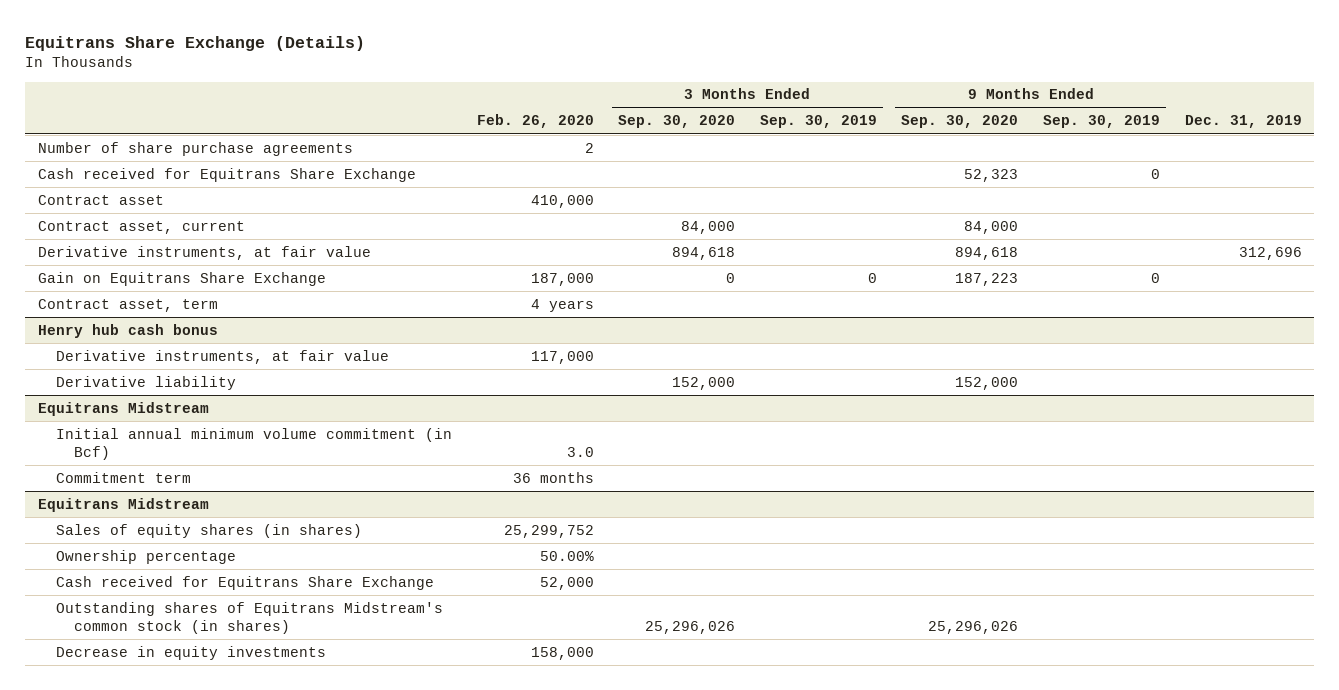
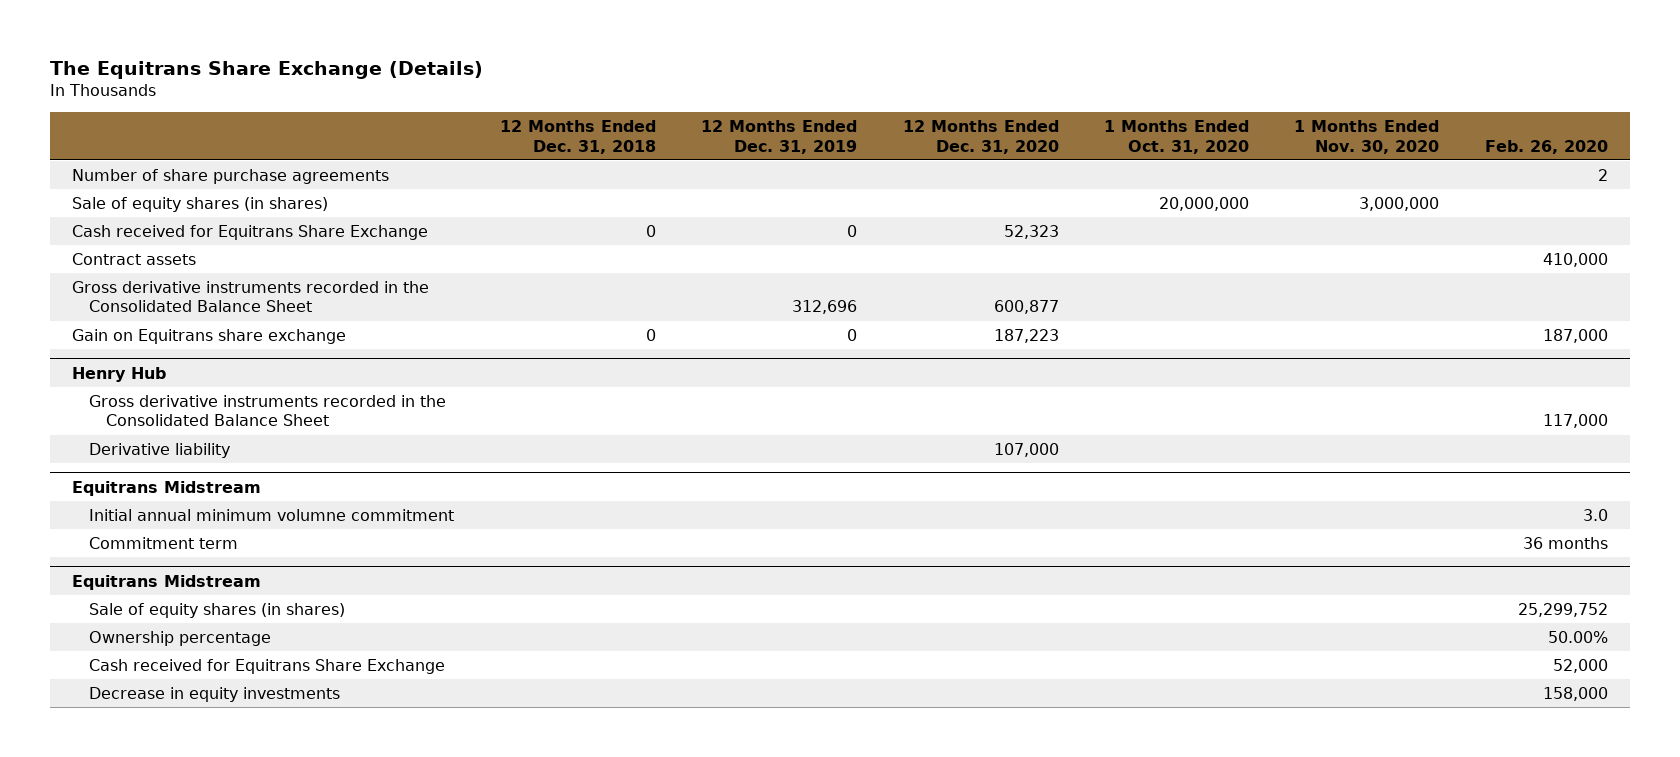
- Equitrans Share Exchange (Details)
+ The Equitrans Share Exchange (Details)
- | Feb. 26, 2020 | 3 Months Ended Sep. 30, 2020 | 3 Months Ended Sep. 30, 2019 | 9 Months Ended Sep. 30, 2020 | 9 Months Ended Sep. 30, 2019 | Dec. 31, 2019
+ | 12 Months Ended Dec. 31, 2018 | 12 Months Ended Dec. 31, 2019 | 12 Months Ended Dec. 31, 2020 | 1 Months Ended Oct. 31, 2020 | 1 Months Ended Nov. 30, 2020 | Feb. 26, 2020
+ Sale of equity shares (in shares) | | | | 20,000,000 | 3,000,000 |
- Contract asset | 410,000 | | | | |
- Contract asset, current | | 84,000 | | 84,000 | |
- Derivative instruments, at fair value | | 894,618 | | 894,618 | | 312,696
- Gain on Equitrans Share Exchange | 187,000 | 0 | 0 | 187,223 | 0 |
- Contract asset, term | 4 years | | | | |
- Henry hub cash bonus
- Derivative instruments, at fair value | 117,000 | | | | |
+ Contract assets | | | | | | 410,000
+ Gross derivative instruments recorded in the Consolidated Balance Sheet | | 312,696 | 600,877 | | |
+ Gain on Equitrans share exchange | 0 | 0 | 187,223 | | | 187,000
+ Henry Hub
+ Gross derivative instruments recorded in the Consolidated Balance Sheet | | | | | | 117,000
@ Equitrans Midstream
- Initial annual minimum volume commitment (in Bcf) | 3.0 | | | | |
+ Initial annual minimum volumne commitment | | | | | | 3.0
- Sales of equity shares (in shares) | 25,299,752 | | | | |
+ Sale of equity shares (in shares) | | | | | | 25,299,752
- Outstanding shares of Equitrans Midstream's common stock (in shares) | | 25,296,026 | | 25,296,026 | |

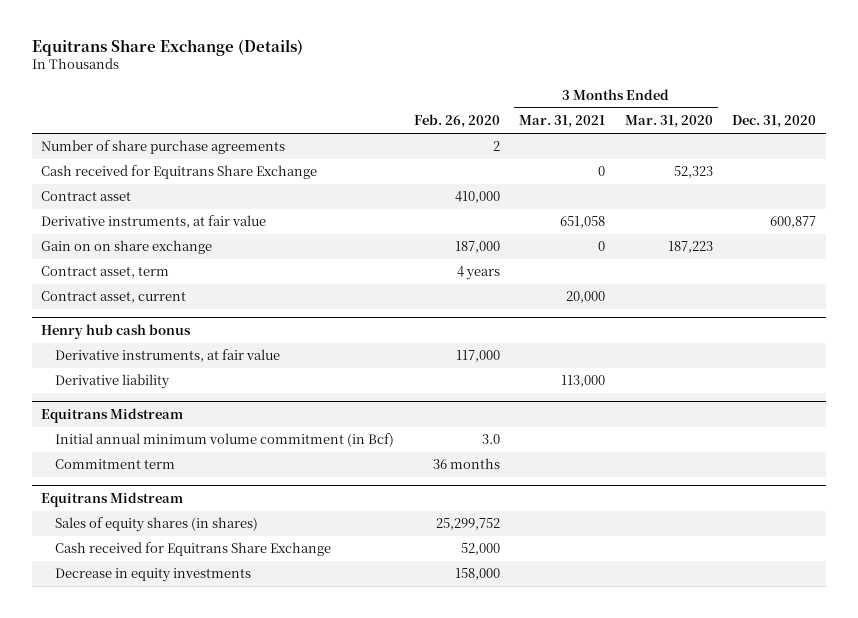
- The Equitrans Share Exchange (Details)
+ Equitrans Share Exchange (Details)
- | 12 Months Ended Dec. 31, 2018 | 12 Months Ended Dec. 31, 2019 | 12 Months Ended Dec. 31, 2020 | 1 Months Ended Oct. 31, 2020 | 1 Months Ended Nov. 30, 2020 | Feb. 26, 2020
+ | Feb. 26, 2020 | 3 Months Ended Mar. 31, 2021 | 3 Months Ended Mar. 31, 2020 | Dec. 31, 2020
- Sale of equity shares (in shares) | | | | 20,000,000 | 3,000,000 |
- Contract assets | | | | | | 410,000
- Gross derivative instruments recorded in the Consolidated Balance Sheet | | 312,696 | 600,877 | | |
- Gain on Equitrans share exchange | 0 | 0 | 187,223 | | | 187,000
- Henry Hub
- Gross derivative instruments recorded in the Consolidated Balance Sheet | | | | | | 117,000
+ Contract asset | 410,000 | | |
+ Derivative instruments, at fair value | | 651,058 | | 600,877
+ Gain on on share exchange | 187,000 | 0 | 187,223 |
+ Contract asset, term | 4 years | | |
+ Contract asset, current | | 20,000 | |
+ Henry hub cash bonus
+ Derivative instruments, at fair value | 117,000 | | |
@ Equitrans Midstream
- Initial annual minimum volumne commitment | | | | | | 3.0
+ Initial annual minimum volume commitment (in Bcf) | 3.0 | | |
- Sale of equity shares (in shares) | | | | | | 25,299,752
- Ownership percentage | | | | | | 50.00%
+ Sales of equity shares (in shares) | 25,299,752 | | |

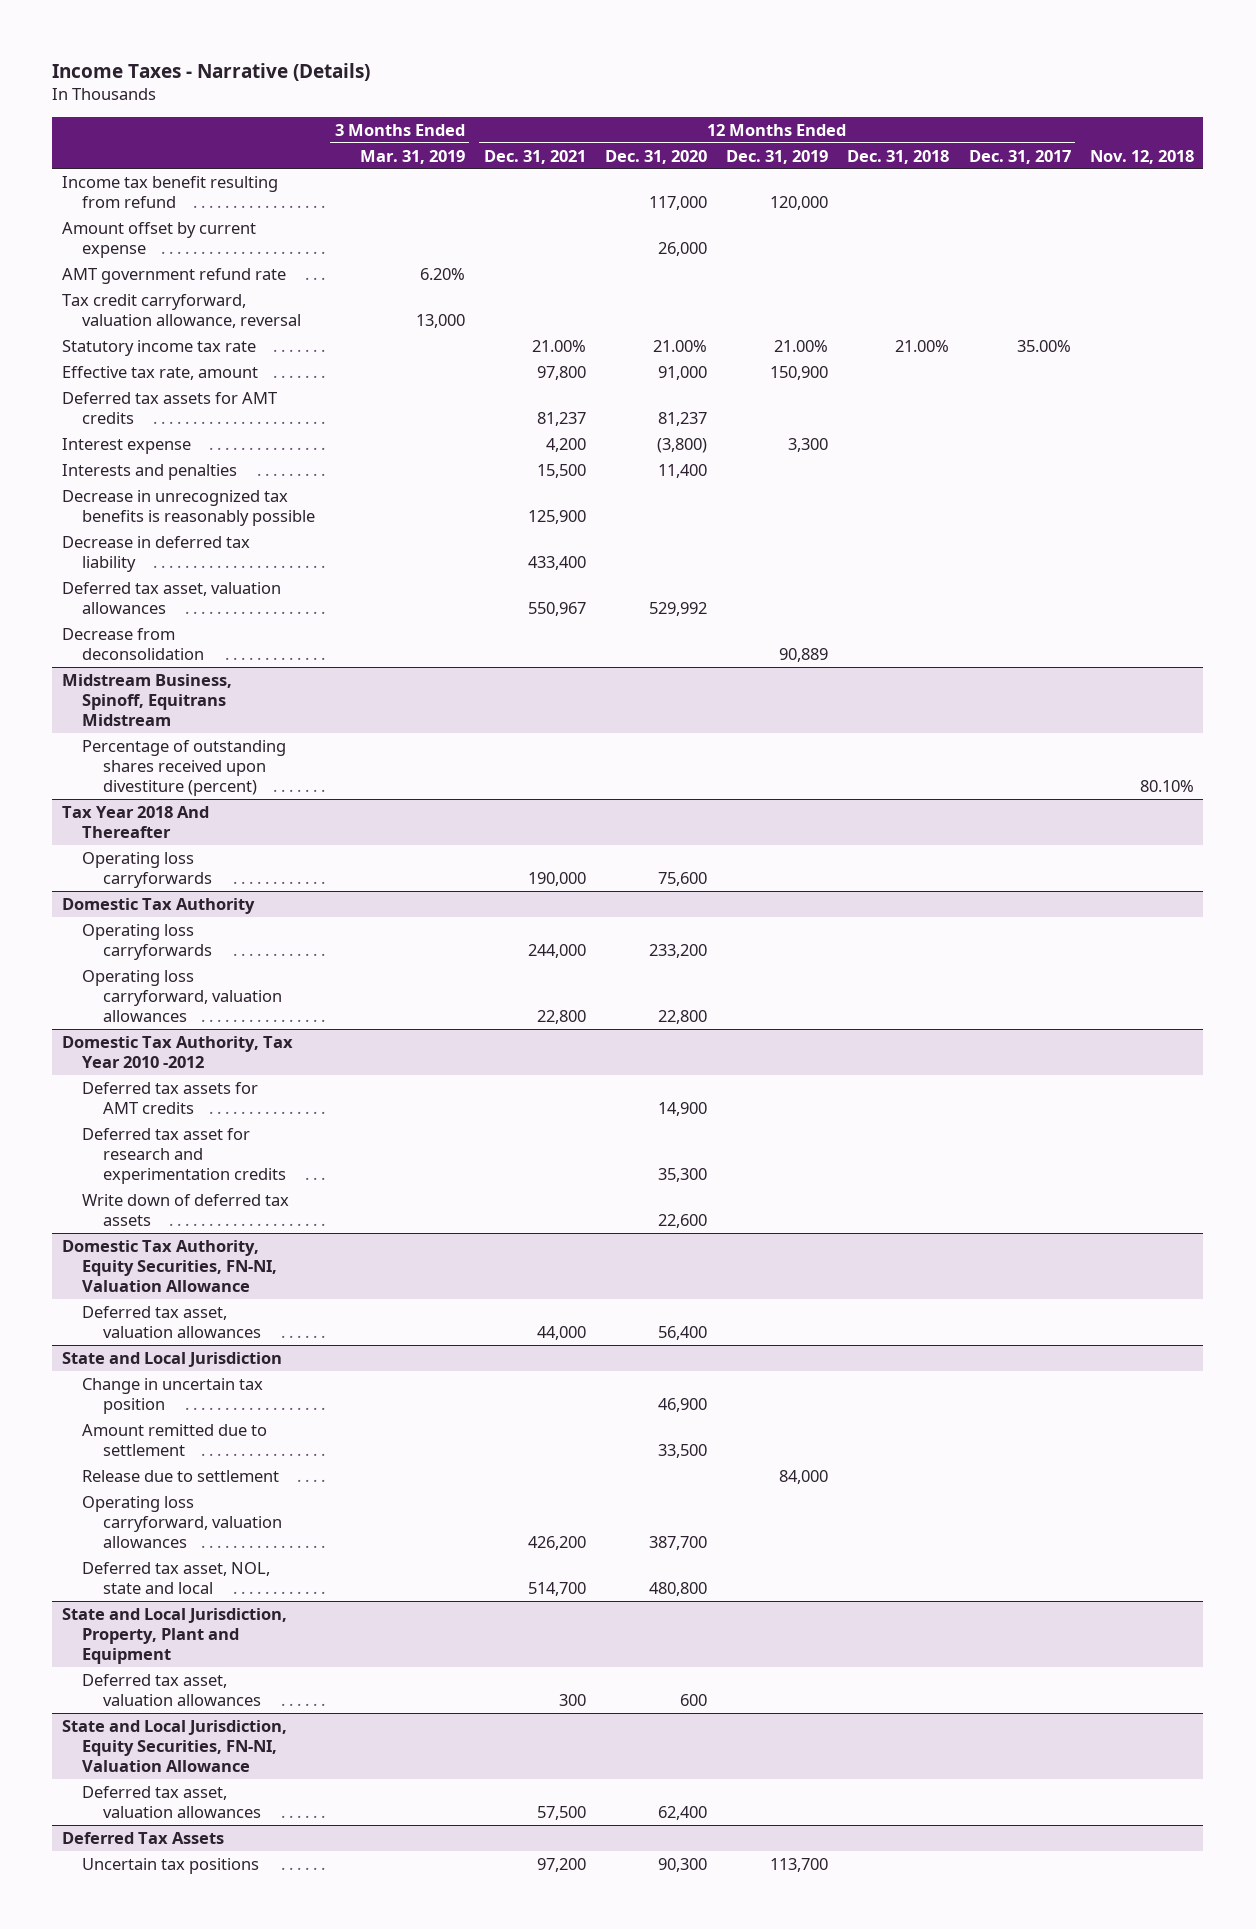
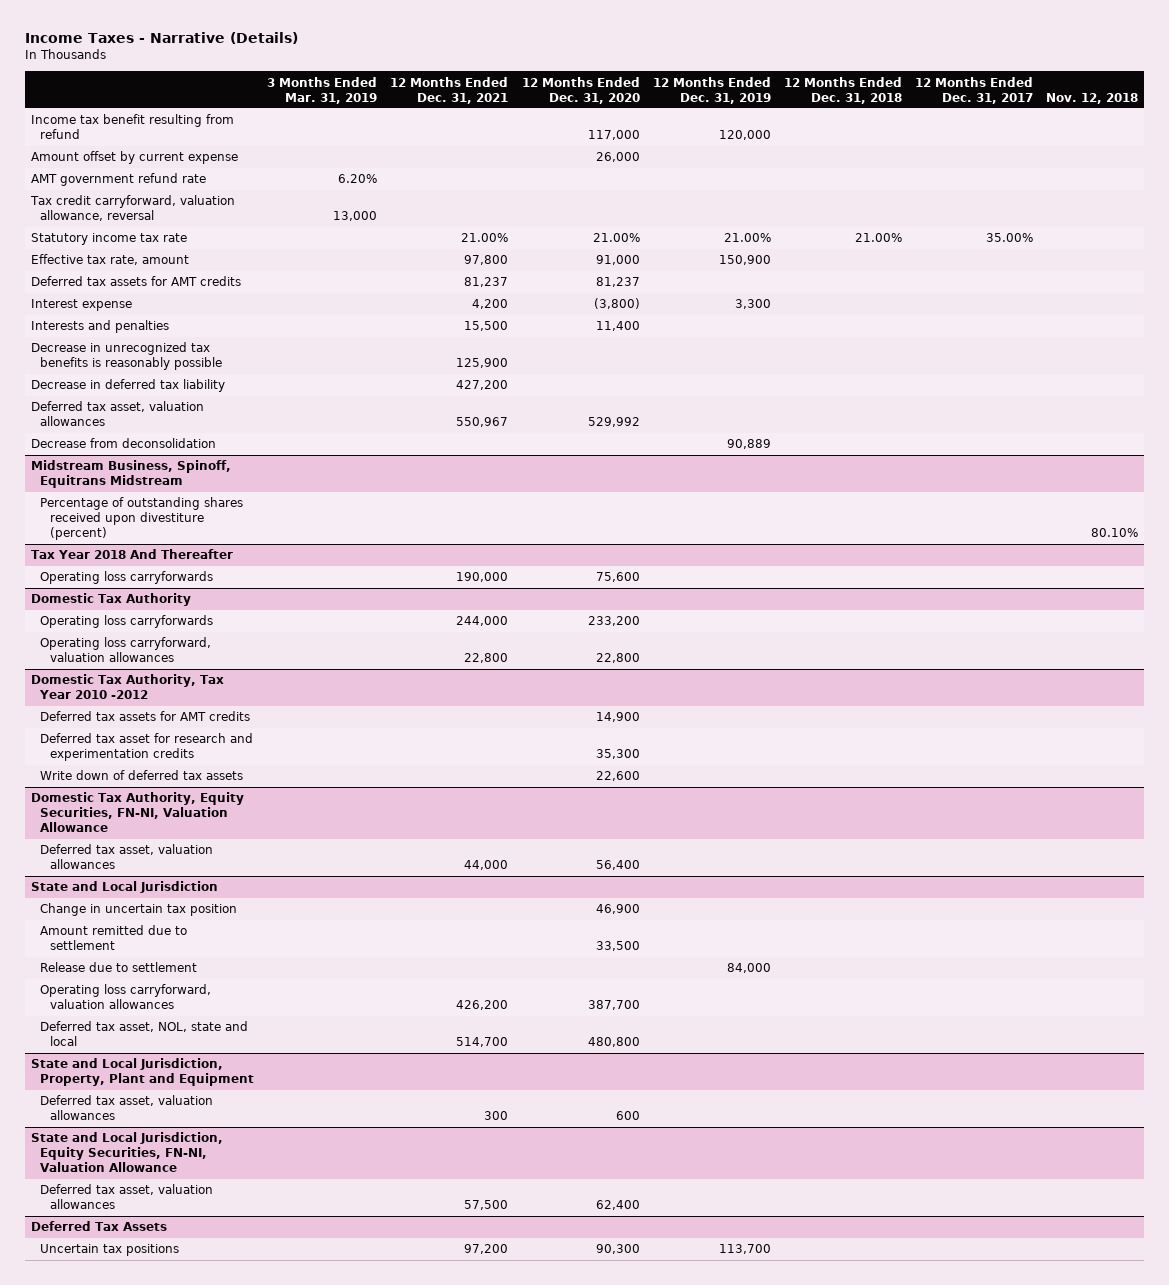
- Decrease in deferred tax liability | | 433,400 | | | | |
+ Decrease in deferred tax liability | | 427,200 | | | | |

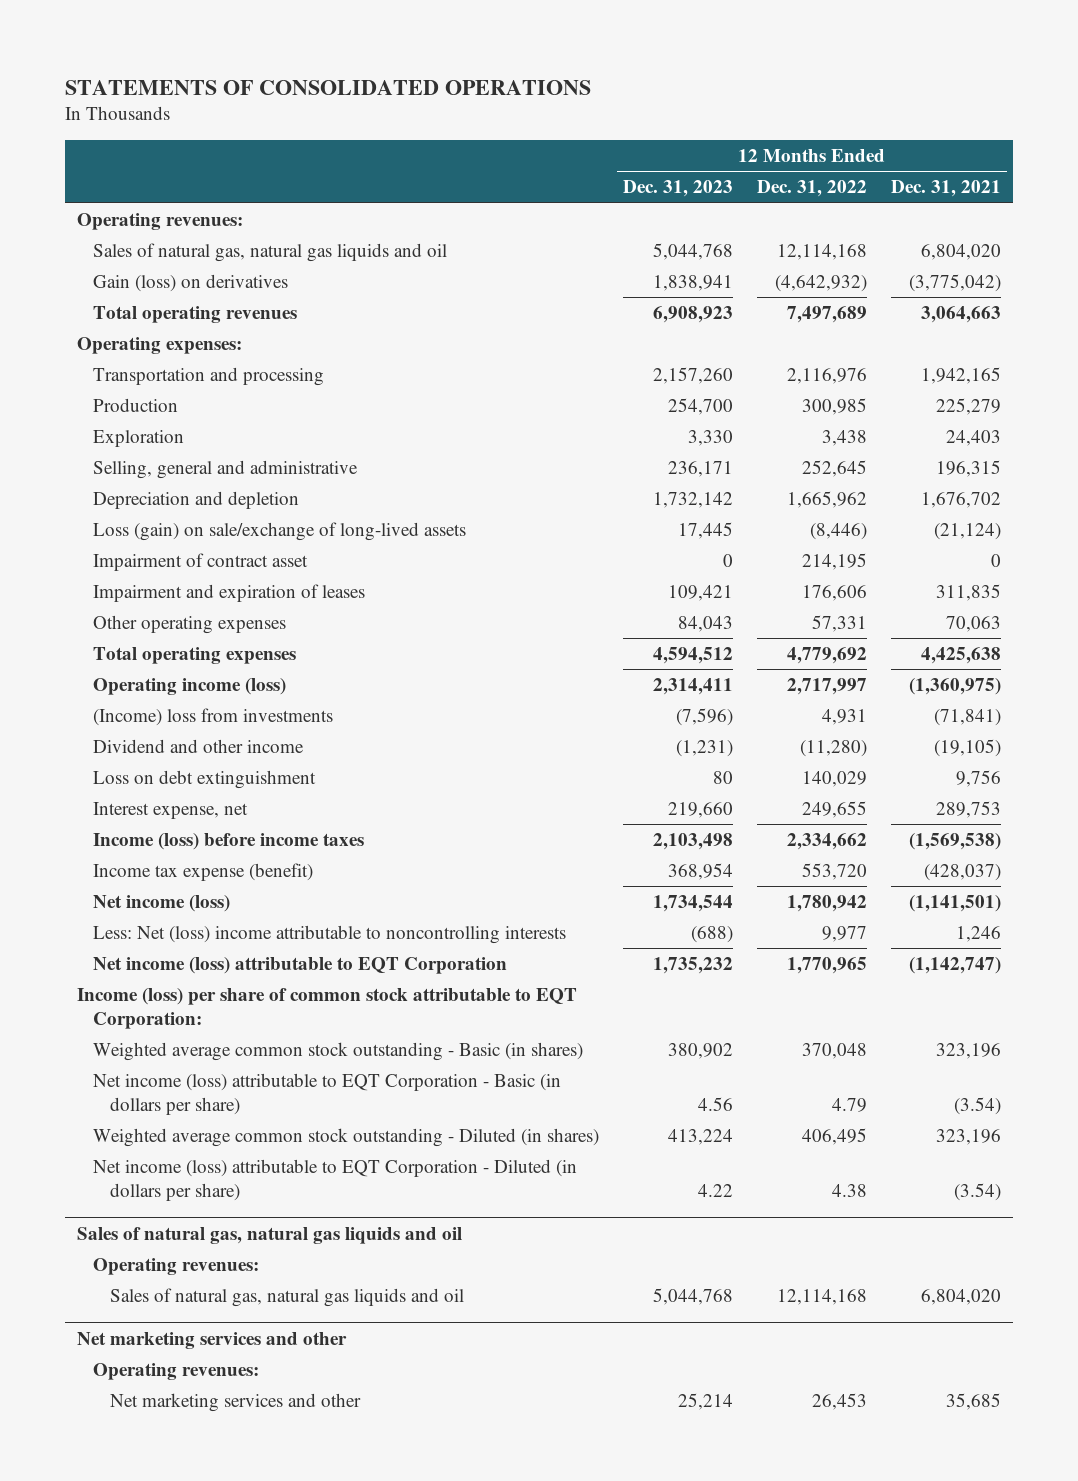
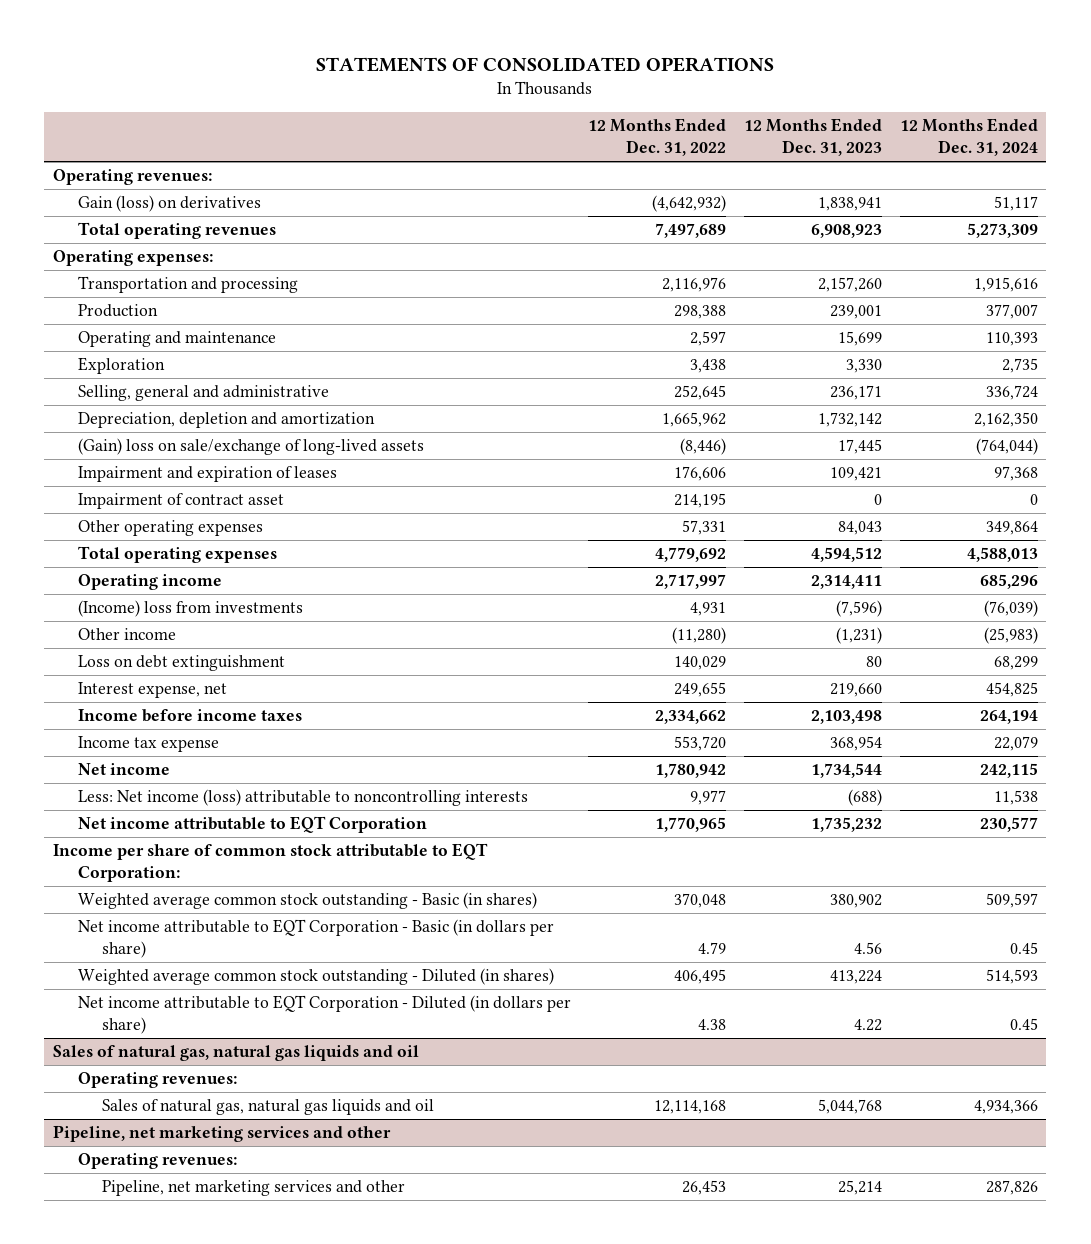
- | 12 Months Ended Dec. 31, 2023 | 12 Months Ended Dec. 31, 2022 | 12 Months Ended Dec. 31, 2021
+ | 12 Months Ended Dec. 31, 2022 | 12 Months Ended Dec. 31, 2023 | 12 Months Ended Dec. 31, 2024
- Sales of natural gas, natural gas liquids and oil | 5,044,768 | 12,114,168 | 6,804,020
- Production | 254,700 | 300,985 | 225,279
+ Production | 298,388 | 239,001 | 377,007
+ Operating and maintenance | 2,597 | 15,699 | 110,393
- Depreciation and depletion | 1,732,142 | 1,665,962 | 1,676,702
- Loss (gain) on sale/exchange of long-lived assets | 17,445 | (8,446) | (21,124)
+ Depreciation, depletion and amortization | 1,665,962 | 1,732,142 | 2,162,350
+ (Gain) loss on sale/exchange of long-lived assets | (8,446) | 17,445 | (764,044)
moved down: Impairment of contract asset | 214,195 | 0 | 0
- Operating income (loss) | 2,314,411 | 2,717,997 | (1,360,975)
+ Operating income | 2,717,997 | 2,314,411 | 685,296
- Dividend and other income | (1,231) | (11,280) | (19,105)
+ Other income | (11,280) | (1,231) | (25,983)
- Income (loss) before income taxes | 2,103,498 | 2,334,662 | (1,569,538)
- Income tax expense (benefit) | 368,954 | 553,720 | (428,037)
- Net income (loss) | 1,734,544 | 1,780,942 | (1,141,501)
- Less: Net (loss) income attributable to noncontrolling interests | (688) | 9,977 | 1,246
- Net income (loss) attributable to EQT Corporation | 1,735,232 | 1,770,965 | (1,142,747)
- Income (loss) per share of common stock attributable to EQT Corporation:
+ Income before income taxes | 2,334,662 | 2,103,498 | 264,194
+ Income tax expense | 553,720 | 368,954 | 22,079
+ Net income | 1,780,942 | 1,734,544 | 242,115
+ Less: Net income (loss) attributable to noncontrolling interests | 9,977 | (688) | 11,538
+ Net income attributable to EQT Corporation | 1,770,965 | 1,735,232 | 230,577
+ Income per share of common stock attributable to EQT Corporation:
- Net income (loss) attributable to EQT Corporation - Basic (in dollars per share) | 4.56 | 4.79 | (3.54)
+ Net income attributable to EQT Corporation - Basic (in dollars per share) | 4.79 | 4.56 | 0.45
- Net income (loss) attributable to EQT Corporation - Diluted (in dollars per share) | 4.22 | 4.38 | (3.54)
+ Net income attributable to EQT Corporation - Diluted (in dollars per share) | 4.38 | 4.22 | 0.45
- Net marketing services and other
+ Pipeline, net marketing services and other
- Net marketing services and other | 25,214 | 26,453 | 35,685
+ Pipeline, net marketing services and other | 26,453 | 25,214 | 287,826

